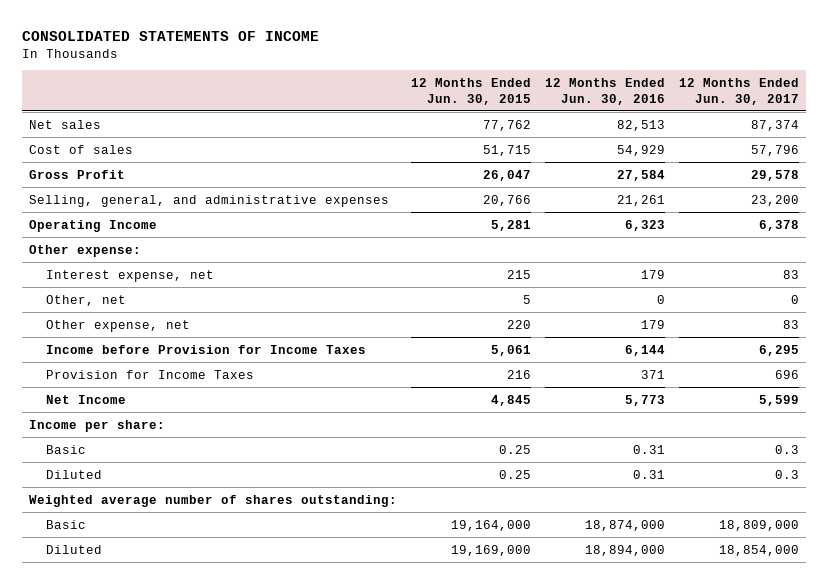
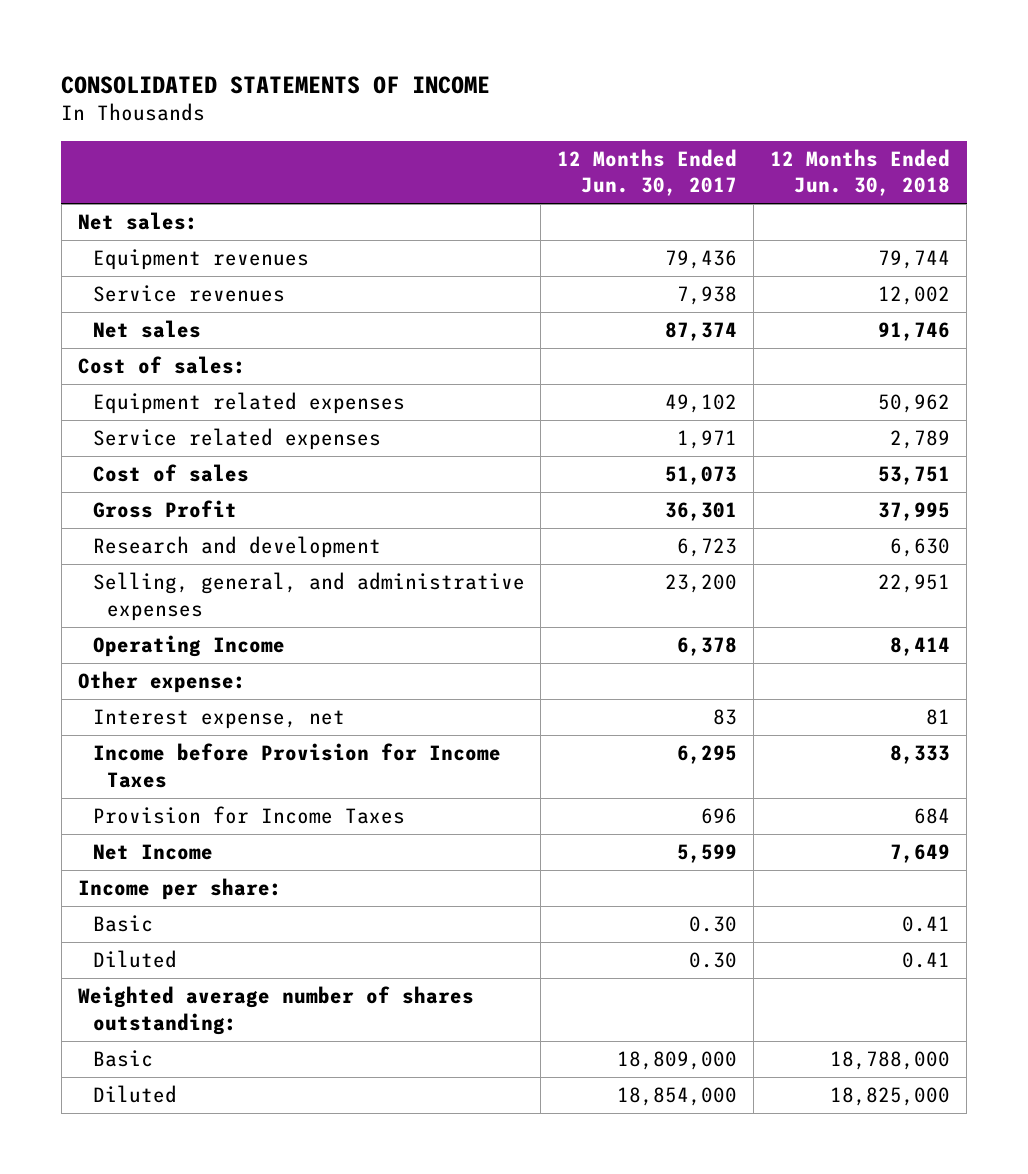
- | 12 Months Ended Jun. 30, 2015 | 12 Months Ended Jun. 30, 2016 | 12 Months Ended Jun. 30, 2017
+ | 12 Months Ended Jun. 30, 2017 | 12 Months Ended Jun. 30, 2018
+ Net sales:
+ Equipment revenues | 79,436 | 79,744
+ Service revenues | 7,938 | 12,002
- Cost of sales | 51,715 | 54,929 | 57,796
- Gross Profit | 26,047 | 27,584 | 29,578
+ Cost of sales:
+ Equipment related expenses | 49,102 | 50,962
+ Service related expenses | 1,971 | 2,789
+ Cost of sales | 51,073 | 53,751
+ Gross Profit | 36,301 | 37,995
+ Research and development | 6,723 | 6,630
- Other, net | 5 | 0 | 0
- Other expense, net | 220 | 179 | 83
- Basic | 0.25 | 0.31 | 0.3
- Diluted | 0.25 | 0.31 | 0.3
+ Basic | 0.30 | 0.41
+ Diluted | 0.30 | 0.41

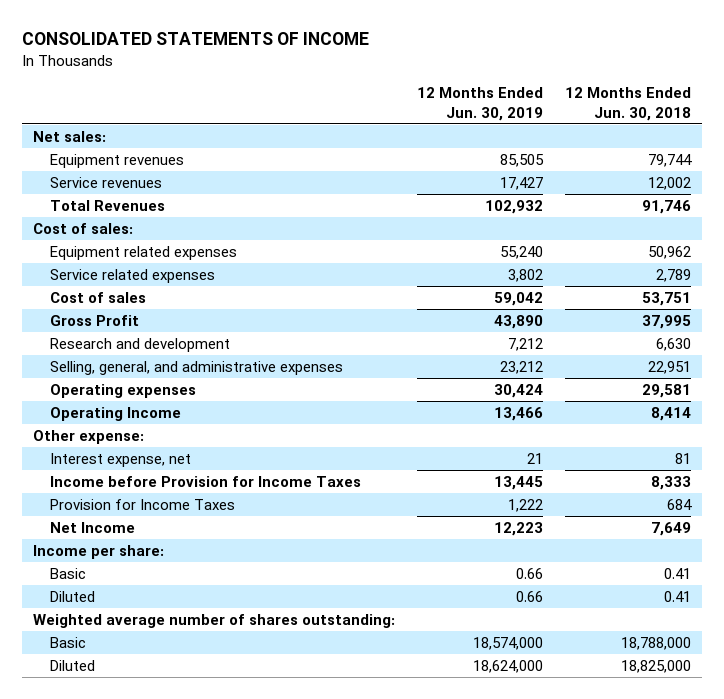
- | 12 Months Ended Jun. 30, 2017 | 12 Months Ended Jun. 30, 2018
+ | 12 Months Ended Jun. 30, 2019 | 12 Months Ended Jun. 30, 2018
- Net sales | 87,374 | 91,746
+ Total Revenues | 102,932 | 91,746
+ Operating expenses | 30,424 | 29,581

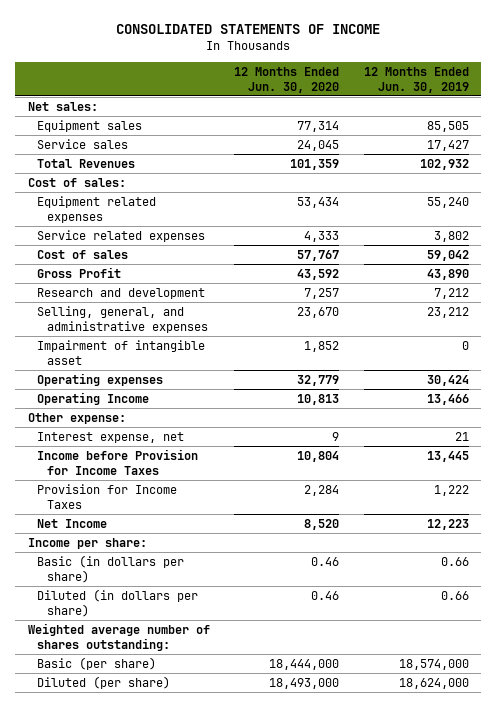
- | 12 Months Ended Jun. 30, 2019 | 12 Months Ended Jun. 30, 2018
+ | 12 Months Ended Jun. 30, 2020 | 12 Months Ended Jun. 30, 2019
- Equipment revenues | 85,505 | 79,744
- Service revenues | 17,427 | 12,002
+ Equipment sales | 77,314 | 85,505
+ Service sales | 24,045 | 17,427
+ Impairment of intangible asset | 1,852 | 0
- Basic | 0.66 | 0.41
- Diluted | 0.66 | 0.41
+ Basic (in dollars per share) | 0.46 | 0.66
+ Diluted (in dollars per share) | 0.46 | 0.66
- Basic | 18,574,000 | 18,788,000
- Diluted | 18,624,000 | 18,825,000
+ Basic (per share) | 18,444,000 | 18,574,000
+ Diluted (per share) | 18,493,000 | 18,624,000

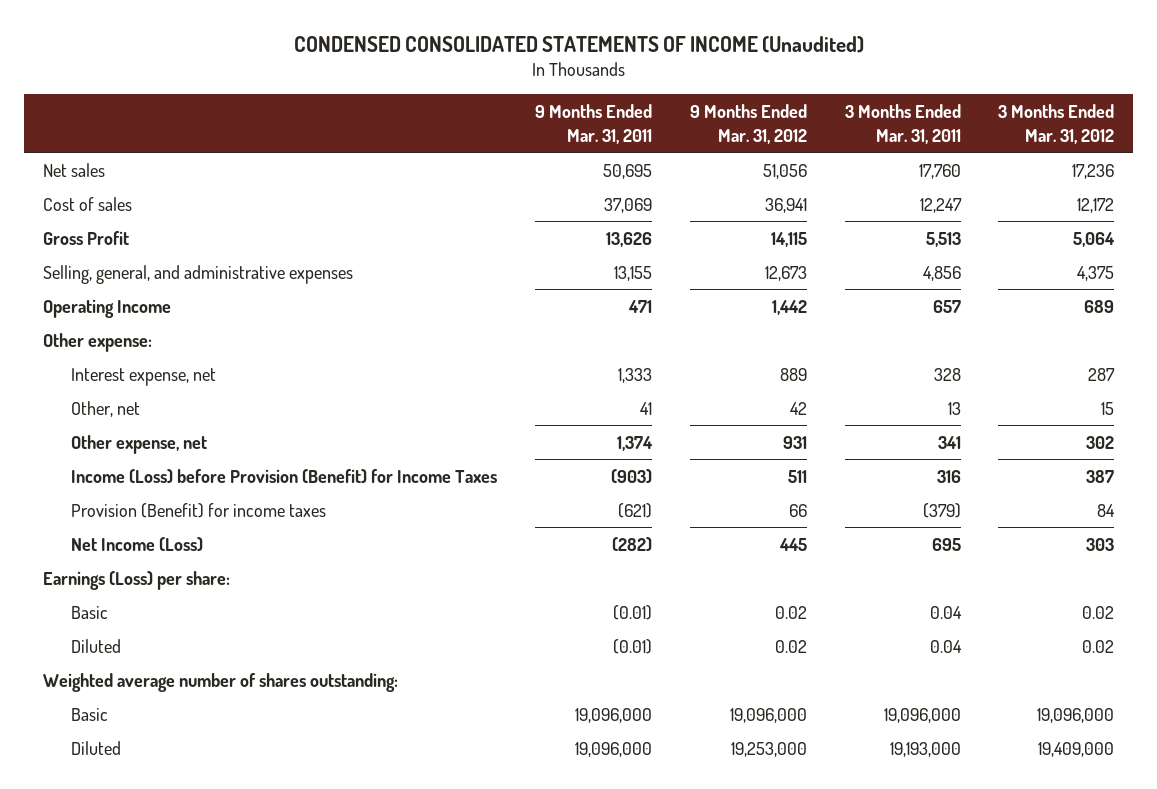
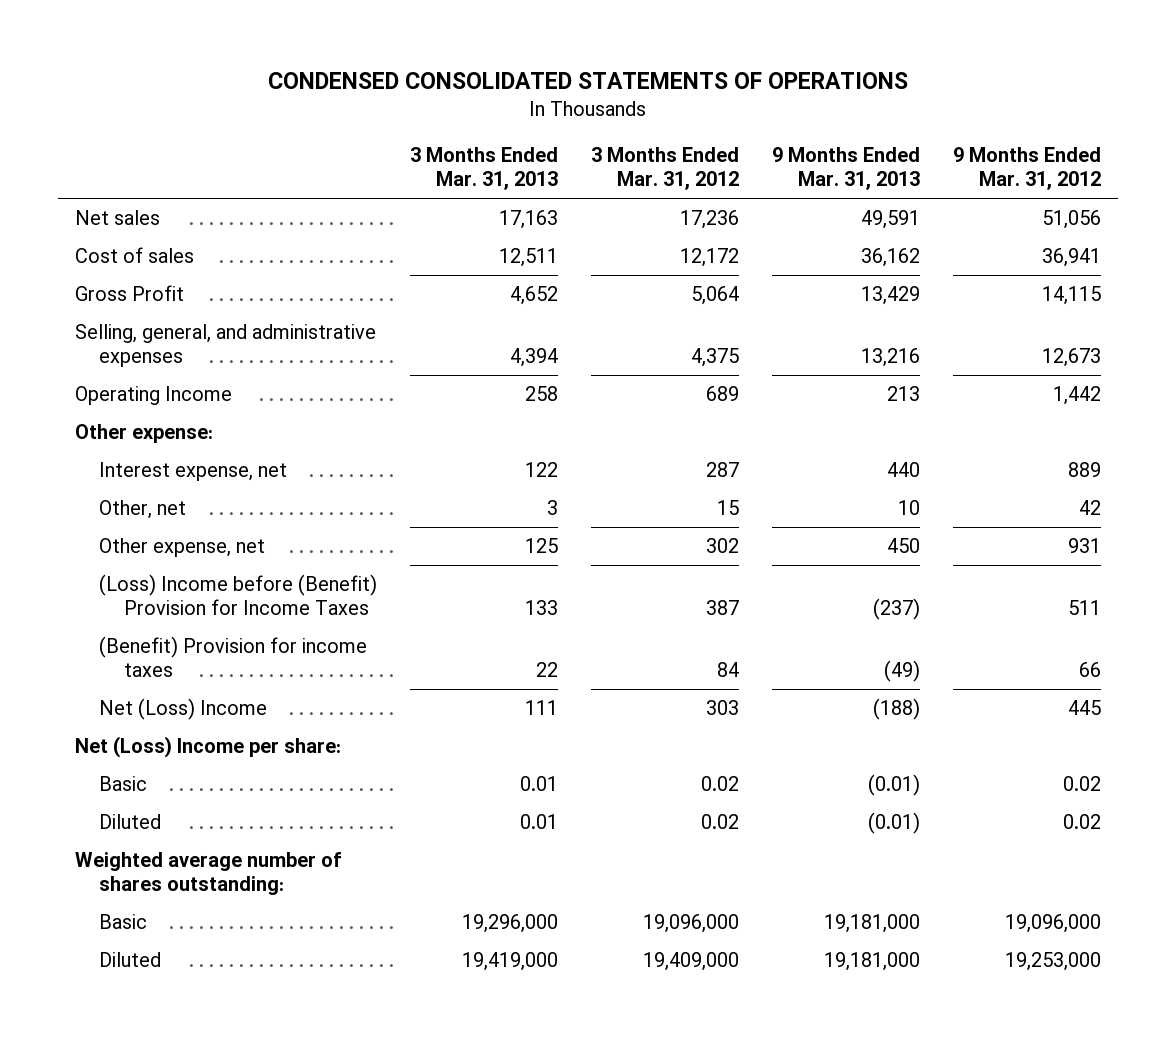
- CONDENSED CONSOLIDATED STATEMENTS OF INCOME (Unaudited)
+ CONDENSED CONSOLIDATED STATEMENTS OF OPERATIONS
- | 9 Months Ended Mar. 31, 2011 | 9 Months Ended Mar. 31, 2012 | 3 Months Ended Mar. 31, 2011 | 3 Months Ended Mar. 31, 2012
+ | 3 Months Ended Mar. 31, 2013 | 3 Months Ended Mar. 31, 2012 | 9 Months Ended Mar. 31, 2013 | 9 Months Ended Mar. 31, 2012
- Income (Loss) before Provision (Benefit) for Income Taxes | (903) | 511 | 316 | 387
- Provision (Benefit) for income taxes | (621) | 66 | (379) | 84
- Net Income (Loss) | (282) | 445 | 695 | 303
- Earnings (Loss) per share:
+ (Loss) Income before (Benefit) Provision for Income Taxes | 133 | 387 | (237) | 511
+ (Benefit) Provision for income taxes | 22 | 84 | (49) | 66
+ Net (Loss) Income | 111 | 303 | (188) | 445
+ Net (Loss) Income per share:

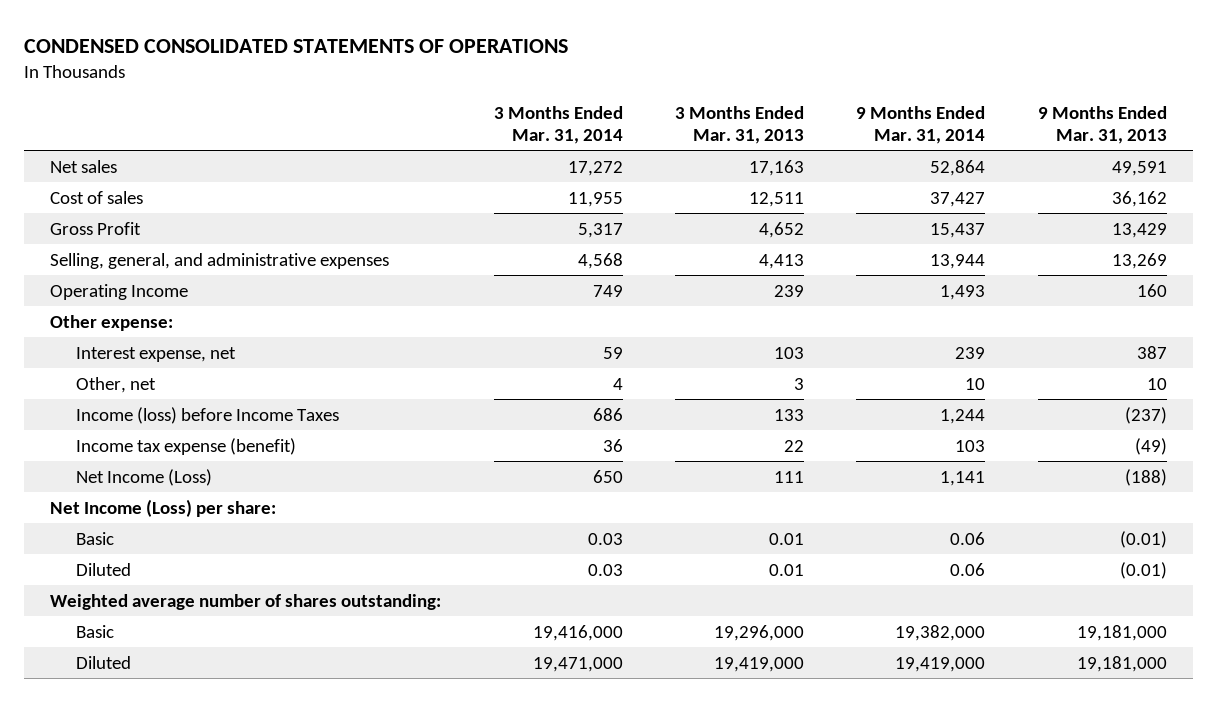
- | 3 Months Ended Mar. 31, 2013 | 3 Months Ended Mar. 31, 2012 | 9 Months Ended Mar. 31, 2013 | 9 Months Ended Mar. 31, 2012
+ | 3 Months Ended Mar. 31, 2014 | 3 Months Ended Mar. 31, 2013 | 9 Months Ended Mar. 31, 2014 | 9 Months Ended Mar. 31, 2013
- Selling, general, and administrative expenses | 4,394 | 4,375 | 13,216 | 12,673
- Operating Income | 258 | 689 | 213 | 1,442
+ Selling, general, and administrative expenses | 4,568 | 4,413 | 13,944 | 13,269
+ Operating Income | 749 | 239 | 1,493 | 160
- Interest expense, net | 122 | 287 | 440 | 889
+ Interest expense, net | 59 | 103 | 239 | 387
- Other expense, net | 125 | 302 | 450 | 931
- (Loss) Income before (Benefit) Provision for Income Taxes | 133 | 387 | (237) | 511
- (Benefit) Provision for income taxes | 22 | 84 | (49) | 66
- Net (Loss) Income | 111 | 303 | (188) | 445
- Net (Loss) Income per share:
+ Income (loss) before Income Taxes | 686 | 133 | 1,244 | (237)
+ Income tax expense (benefit) | 36 | 22 | 103 | (49)
+ Net Income (Loss) | 650 | 111 | 1,141 | (188)
+ Net Income (Loss) per share:

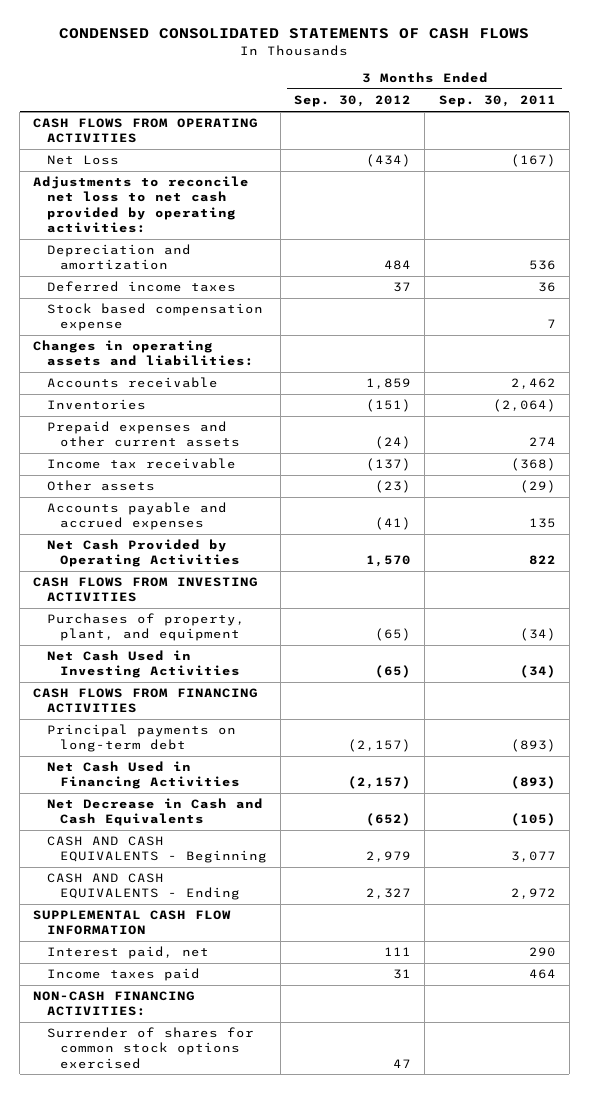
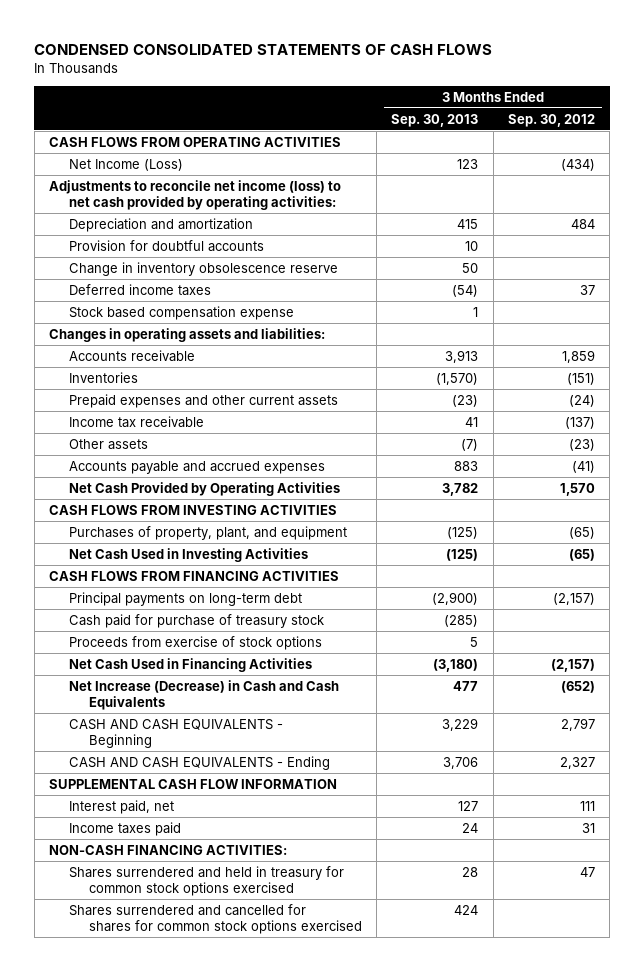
- | 3 Months Ended Sep. 30, 2012 | 3 Months Ended Sep. 30, 2011
+ | 3 Months Ended Sep. 30, 2013 | 3 Months Ended Sep. 30, 2012
- Net Loss | (434) | (167)
- Adjustments to reconcile net loss to net cash provided by operating activities:
+ Net Income (Loss) | 123 | (434)
+ Adjustments to reconcile net income (loss) to net cash provided by operating activities:
+ Provision for doubtful accounts | 10 |
+ Change in inventory obsolescence reserve | 50 |
+ Cash paid for purchase of treasury stock | (285) |
+ Proceeds from exercise of stock options | 5 |
- Net Decrease in Cash and Cash Equivalents | (652) | (105)
- CASH AND CASH EQUIVALENTS - Beginning | 2,979 | 3,077
+ Net Increase (Decrease) in Cash and Cash Equivalents | 477 | (652)
+ CASH AND CASH EQUIVALENTS - Beginning | 3,229 | 2,797
- Surrender of shares for common stock options exercised | 47 |
+ Shares surrendered and held in treasury for common stock options exercised | 28 | 47
+ Shares surrendered and cancelled for shares for common stock options exercised | 424 |

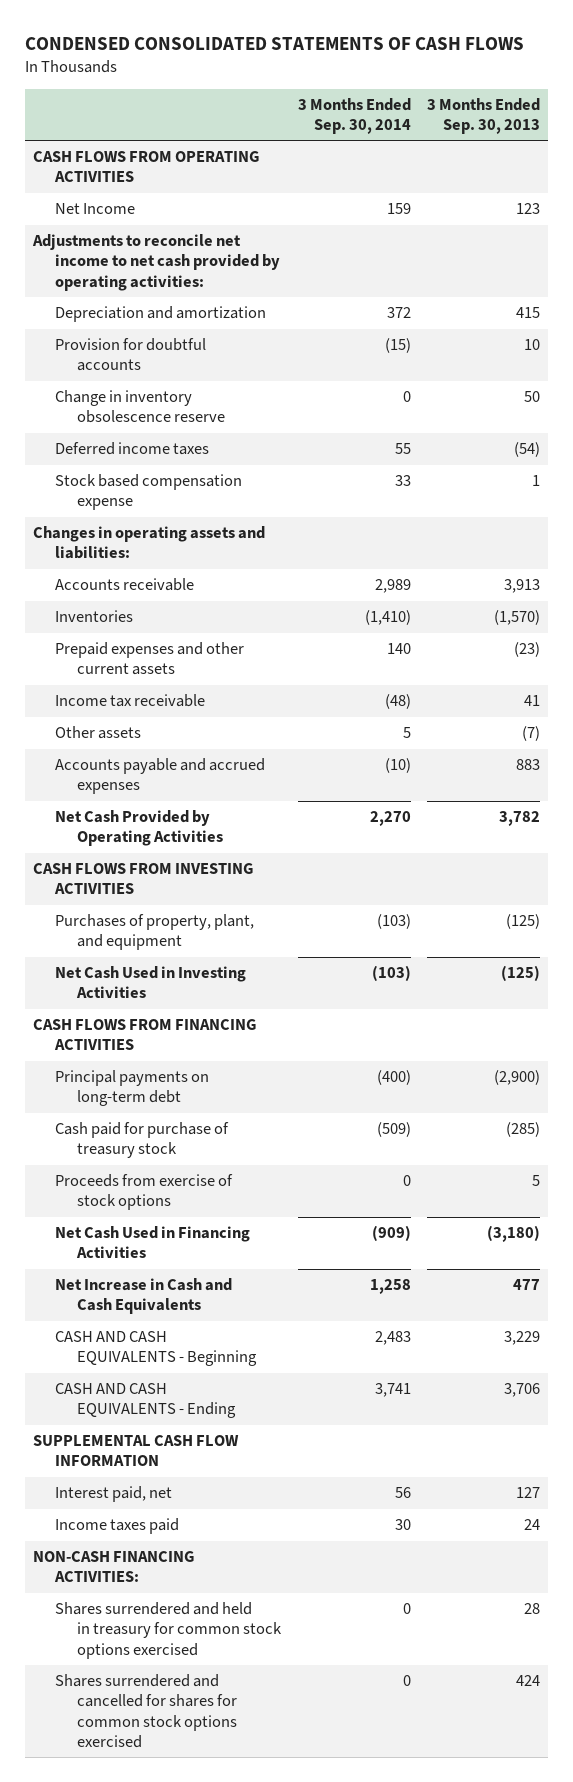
- | 3 Months Ended Sep. 30, 2013 | 3 Months Ended Sep. 30, 2012
+ | 3 Months Ended Sep. 30, 2014 | 3 Months Ended Sep. 30, 2013
- Net Income (Loss) | 123 | (434)
- Adjustments to reconcile net income (loss) to net cash provided by operating activities:
+ Net Income | 159 | 123
+ Adjustments to reconcile net income to net cash provided by operating activities:
- Net Increase (Decrease) in Cash and Cash Equivalents | 477 | (652)
+ Net Increase in Cash and Cash Equivalents | 1,258 | 477

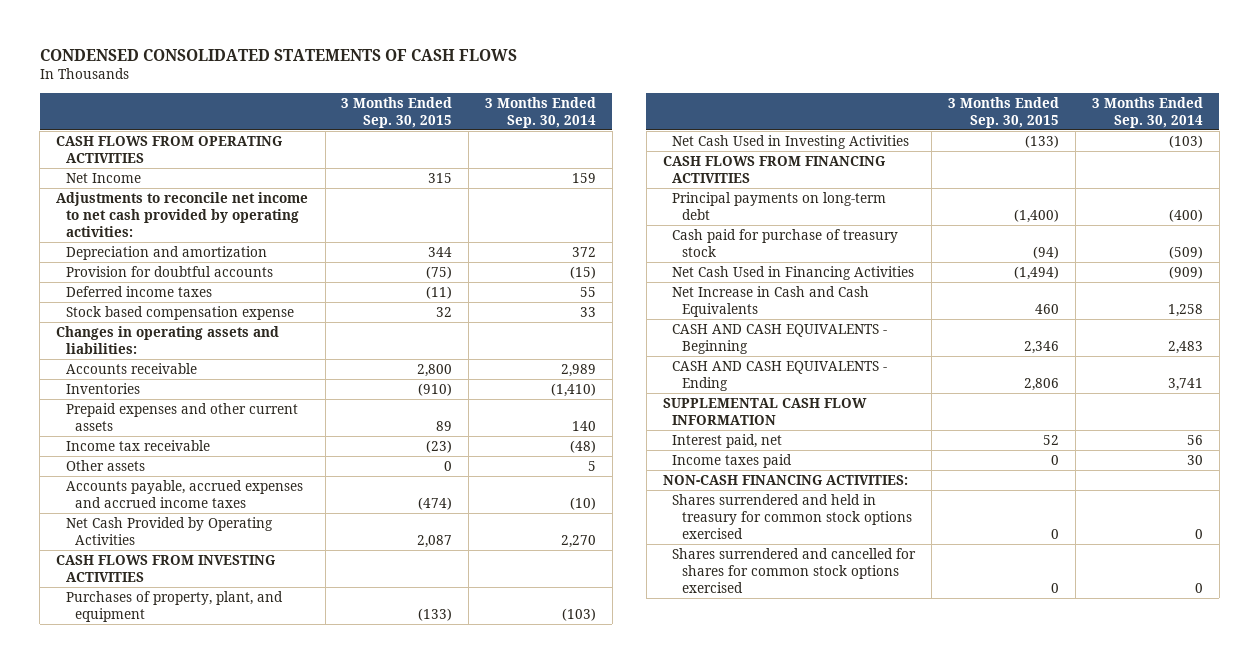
- | 3 Months Ended Sep. 30, 2014 | 3 Months Ended Sep. 30, 2013
+ | 3 Months Ended Sep. 30, 2015 | 3 Months Ended Sep. 30, 2014
- Change in inventory obsolescence reserve | 0 | 50
- Accounts payable and accrued expenses | (10) | 883
+ Accounts payable, accrued expenses and accrued income taxes | (474) | (10)
- Proceeds from exercise of stock options | 0 | 5

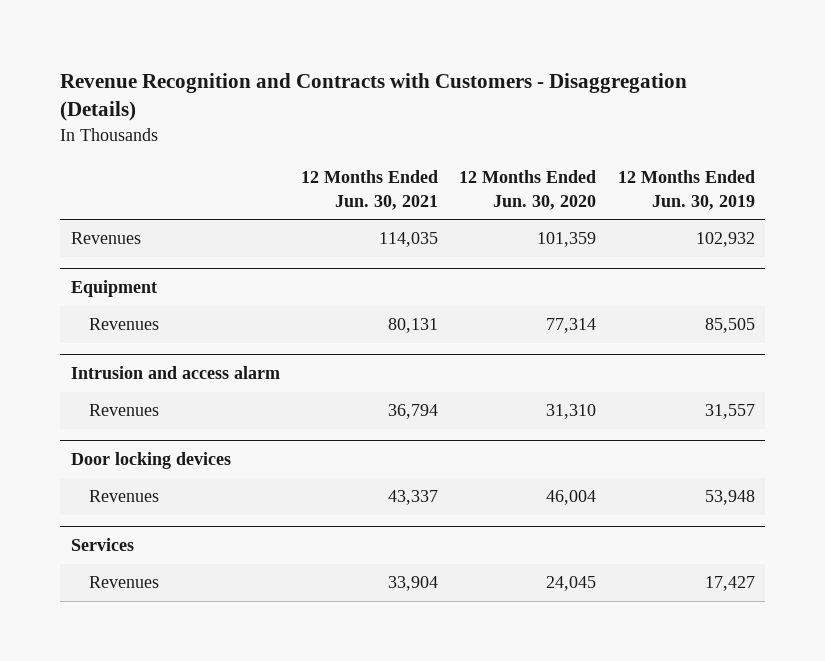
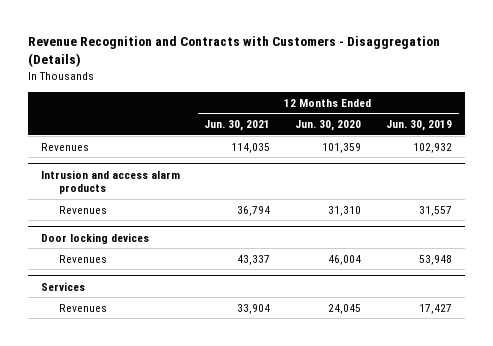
- Equipment
- Revenues | 80,131 | 77,314 | 85,505
- Intrusion and access alarm
+ Intrusion and access alarm products

